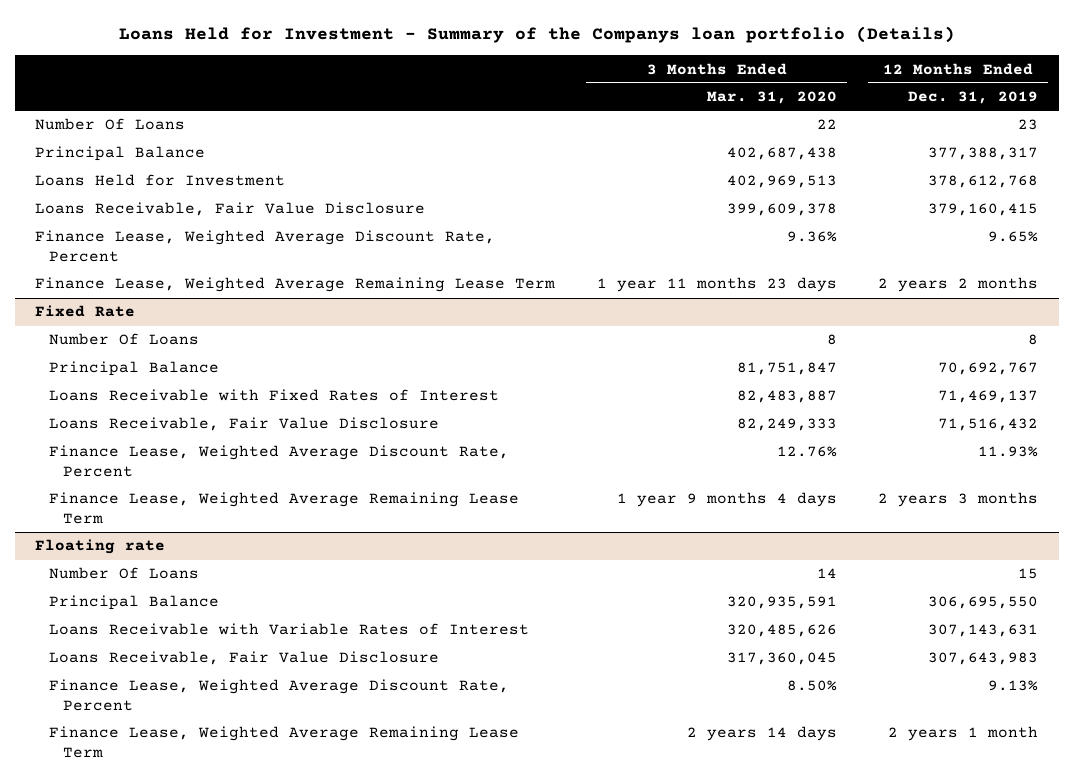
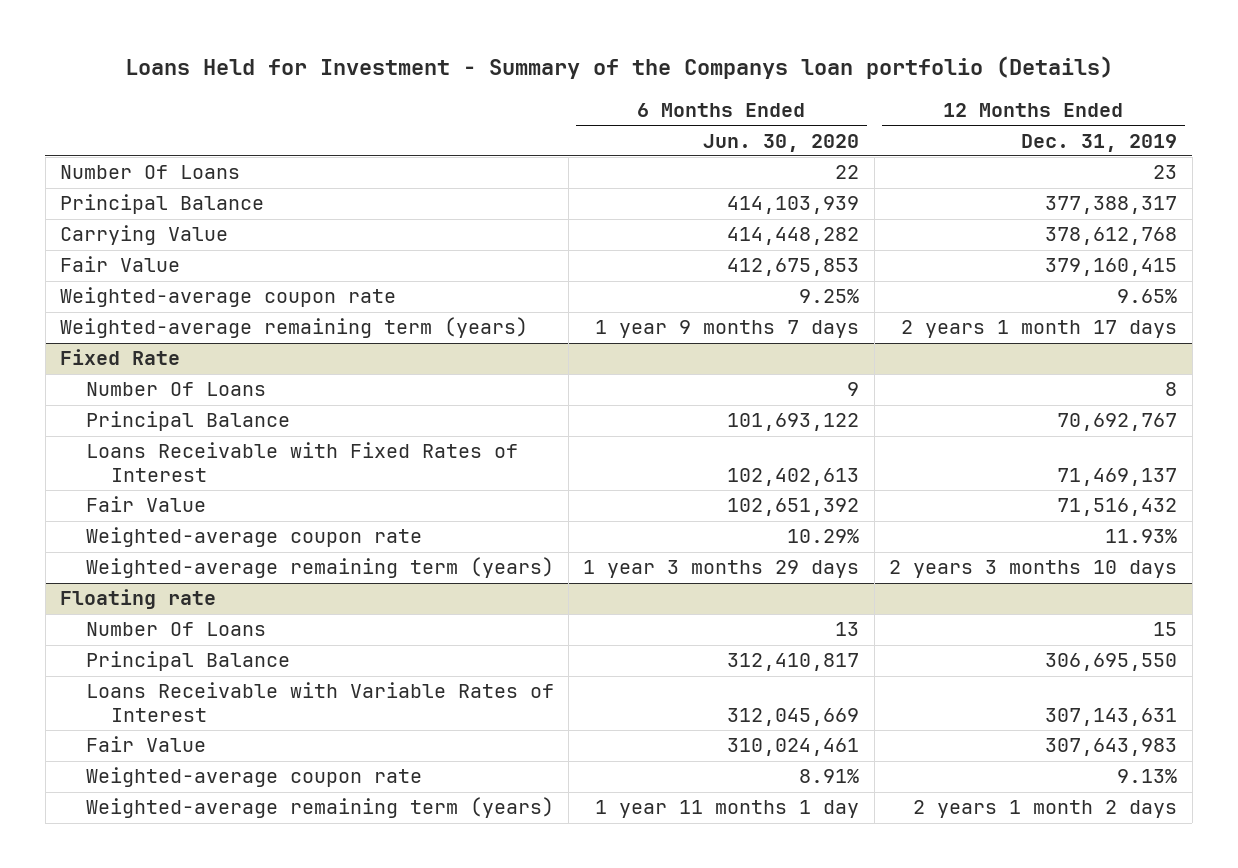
- | 3 Months Ended Mar. 31, 2020 | 12 Months Ended Dec. 31, 2019
+ | 6 Months Ended Jun. 30, 2020 | 12 Months Ended Dec. 31, 2019
- Loans Held for Investment | 402,969,513 | 378,612,768
- Loans Receivable, Fair Value Disclosure | 399,609,378 | 379,160,415
- Finance Lease, Weighted Average Discount Rate, Percent | 9.36% | 9.65%
- Finance Lease, Weighted Average Remaining Lease Term | 1 year 11 months 23 days | 2 years 2 months
+ Carrying Value | 414,448,282 | 378,612,768
+ Fair Value | 412,675,853 | 379,160,415
+ Weighted-average coupon rate | 9.25% | 9.65%
+ Weighted-average remaining term (years) | 1 year 9 months 7 days | 2 years 1 month 17 days
@ Fixed Rate
- Loans Receivable, Fair Value Disclosure | 82,249,333 | 71,516,432
- Finance Lease, Weighted Average Discount Rate, Percent | 12.76% | 11.93%
- Finance Lease, Weighted Average Remaining Lease Term | 1 year 9 months 4 days | 2 years 3 months
+ Fair Value | 102,651,392 | 71,516,432
+ Weighted-average coupon rate | 10.29% | 11.93%
+ Weighted-average remaining term (years) | 1 year 3 months 29 days | 2 years 3 months 10 days
@ Floating rate
- Loans Receivable, Fair Value Disclosure | 317,360,045 | 307,643,983
- Finance Lease, Weighted Average Discount Rate, Percent | 8.50% | 9.13%
- Finance Lease, Weighted Average Remaining Lease Term | 2 years 14 days | 2 years 1 month
+ Fair Value | 310,024,461 | 307,643,983
+ Weighted-average coupon rate | 8.91% | 9.13%
+ Weighted-average remaining term (years) | 1 year 11 months 1 day | 2 years 1 month 2 days

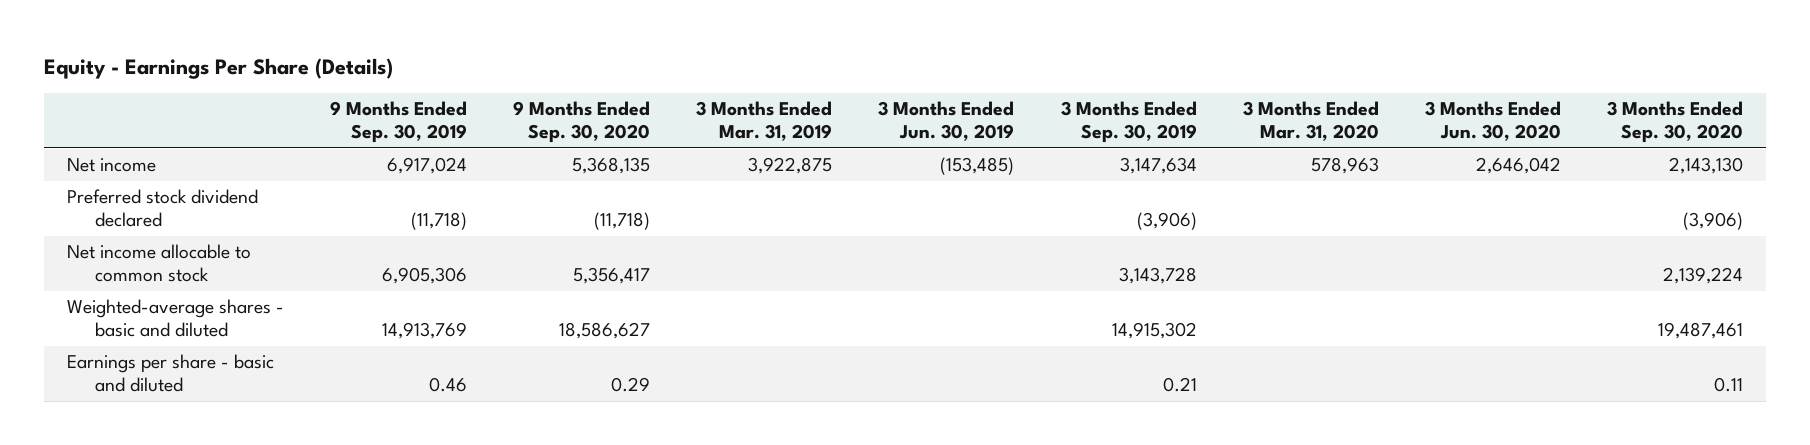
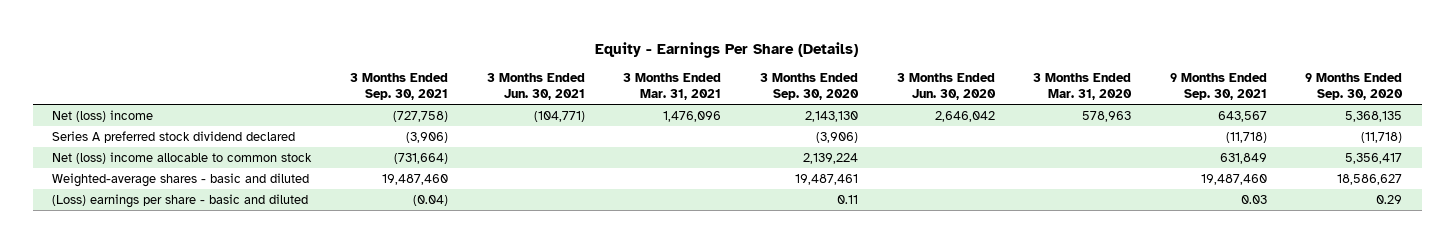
- | 9 Months Ended Sep. 30, 2019 | 9 Months Ended Sep. 30, 2020 | 3 Months Ended Mar. 31, 2019 | 3 Months Ended Jun. 30, 2019 | 3 Months Ended Sep. 30, 2019 | 3 Months Ended Mar. 31, 2020 | 3 Months Ended Jun. 30, 2020 | 3 Months Ended Sep. 30, 2020
+ | 3 Months Ended Sep. 30, 2021 | 3 Months Ended Jun. 30, 2021 | 3 Months Ended Mar. 31, 2021 | 3 Months Ended Sep. 30, 2020 | 3 Months Ended Jun. 30, 2020 | 3 Months Ended Mar. 31, 2020 | 9 Months Ended Sep. 30, 2021 | 9 Months Ended Sep. 30, 2020
- Net income | 6,917,024 | 5,368,135 | 3,922,875 | (153,485) | 3,147,634 | 578,963 | 2,646,042 | 2,143,130
- Preferred stock dividend declared | (11,718) | (11,718) | | | (3,906) | | | (3,906)
- Net income allocable to common stock | 6,905,306 | 5,356,417 | | | 3,143,728 | | | 2,139,224
+ Net (loss) income | (727,758) | (104,771) | 1,476,096 | 2,143,130 | 2,646,042 | 578,963 | 643,567 | 5,368,135
+ Series A preferred stock dividend declared | (3,906) | | | (3,906) | | | (11,718) | (11,718)
+ Net (loss) income allocable to common stock | (731,664) | | | 2,139,224 | | | 631,849 | 5,356,417
- Earnings per share - basic and diluted | 0.46 | 0.29 | | | 0.21 | | | 0.11
+ (Loss) earnings per share - basic and diluted | (0.04) | | | 0.11 | | | 0.03 | 0.29

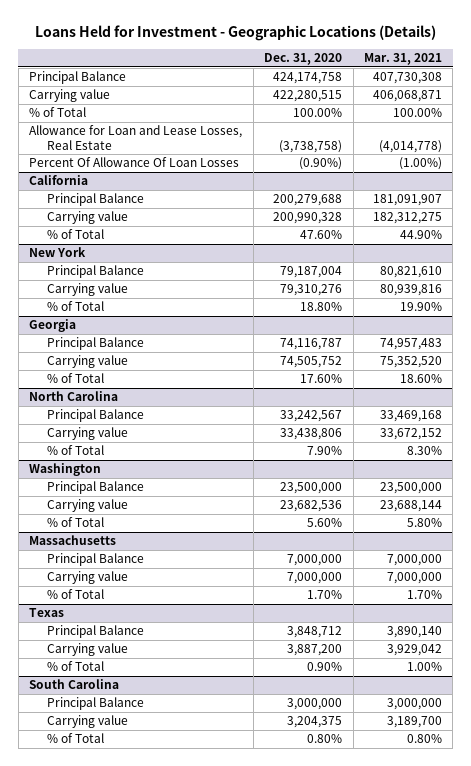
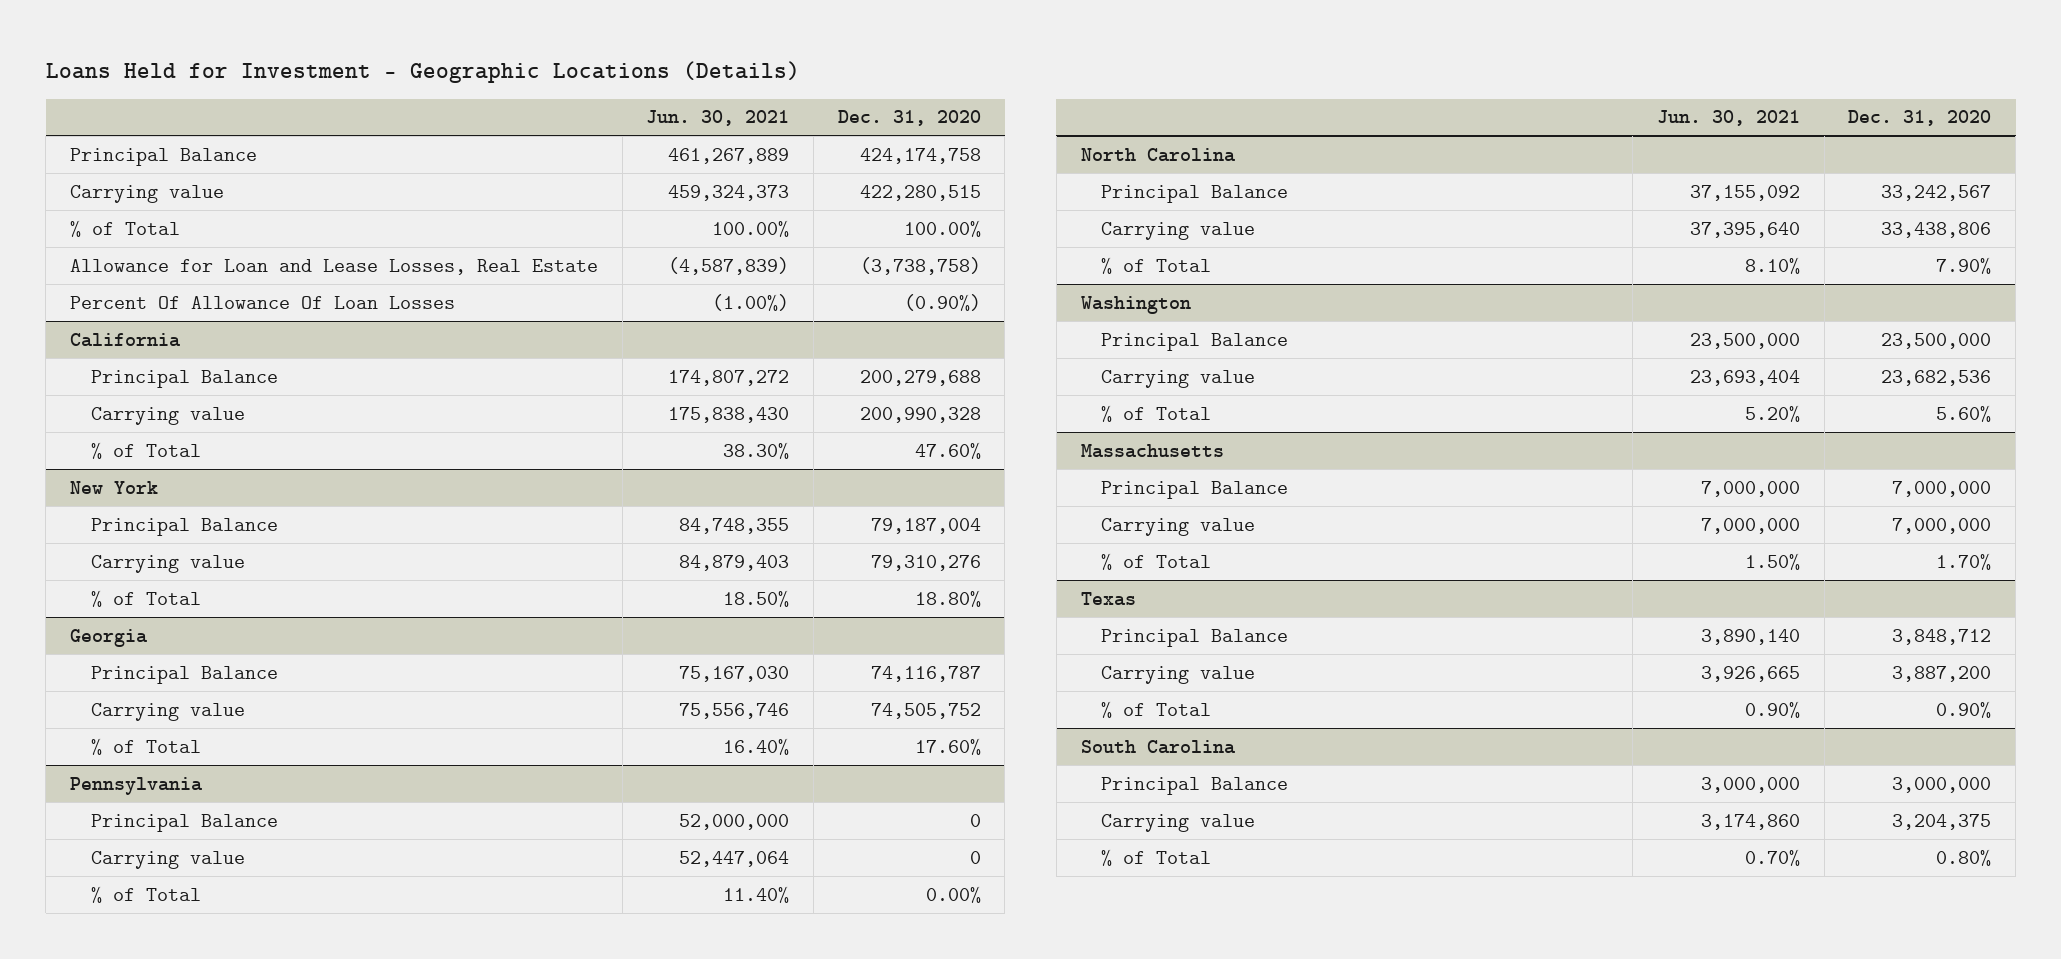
- | Dec. 31, 2020 | Mar. 31, 2021
+ | Jun. 30, 2021 | Dec. 31, 2020
+ Pennsylvania
+ Principal Balance | 52,000,000 | 0
+ Carrying value | 52,447,064 | 0
+ % of Total | 11.40% | 0.00%

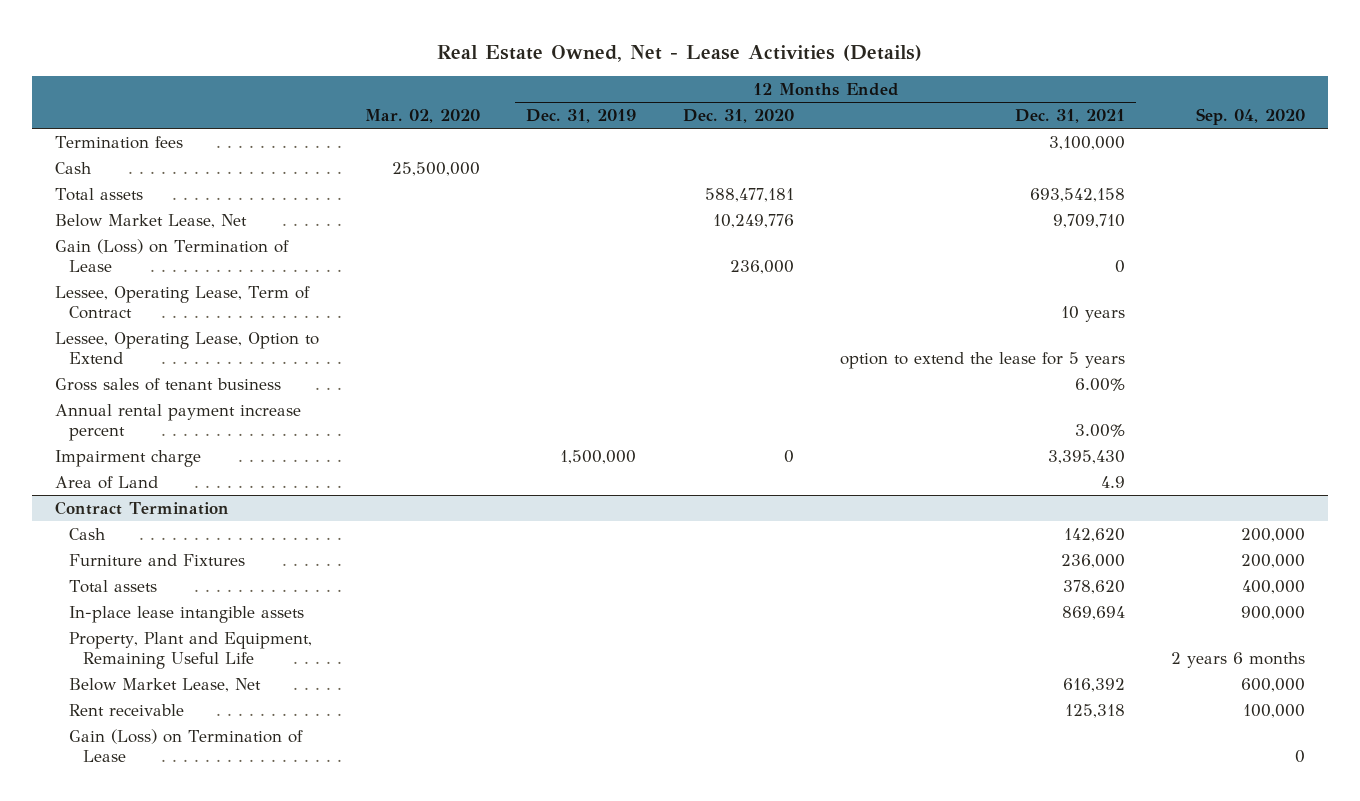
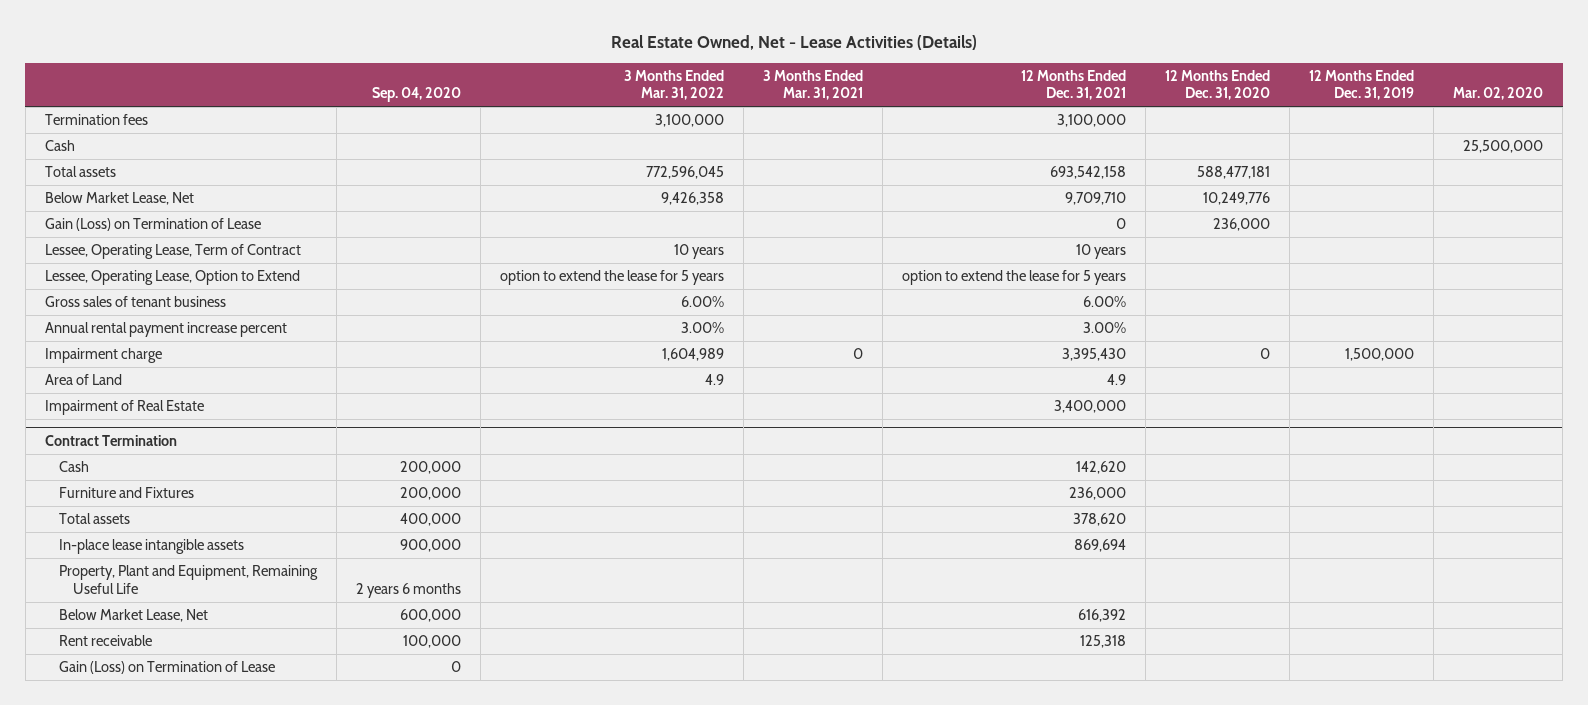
- | Mar. 02, 2020 | 12 Months Ended Dec. 31, 2019 | 12 Months Ended Dec. 31, 2020 | 12 Months Ended Dec. 31, 2021 | Sep. 04, 2020
+ | Sep. 04, 2020 | 3 Months Ended Mar. 31, 2022 | 3 Months Ended Mar. 31, 2021 | 12 Months Ended Dec. 31, 2021 | 12 Months Ended Dec. 31, 2020 | 12 Months Ended Dec. 31, 2019 | Mar. 02, 2020
+ Impairment of Real Estate | | | | 3,400,000 | | |

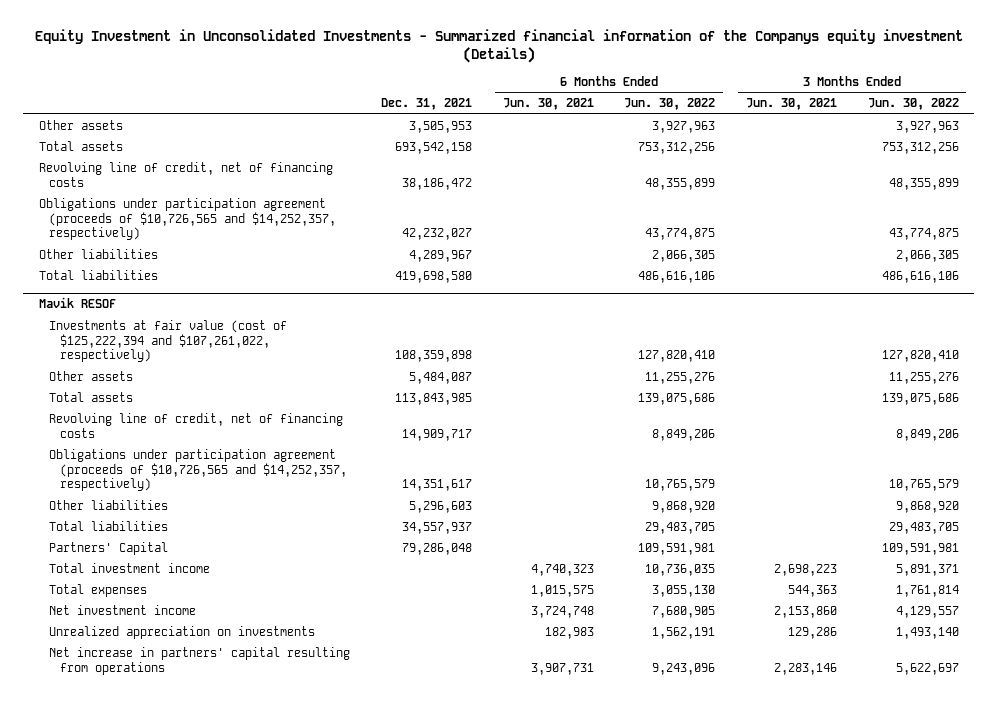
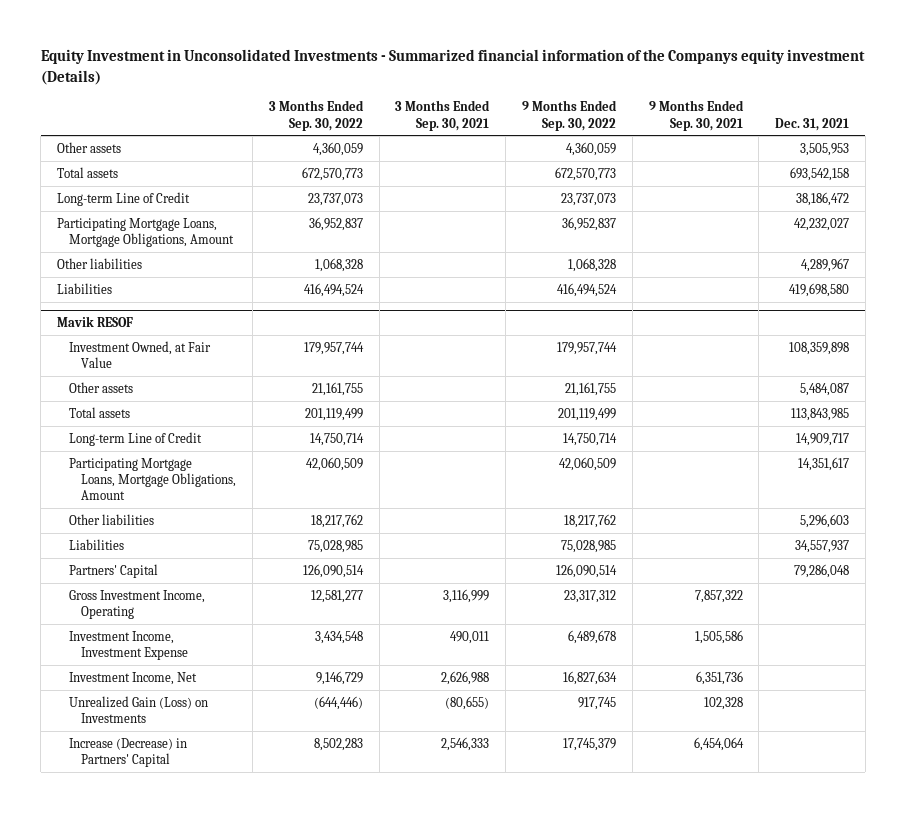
- | Dec. 31, 2021 | 6 Months Ended Jun. 30, 2021 | 6 Months Ended Jun. 30, 2022 | 3 Months Ended Jun. 30, 2021 | 3 Months Ended Jun. 30, 2022
+ | 3 Months Ended Sep. 30, 2022 | 3 Months Ended Sep. 30, 2021 | 9 Months Ended Sep. 30, 2022 | 9 Months Ended Sep. 30, 2021 | Dec. 31, 2021
- Revolving line of credit, net of financing costs | 38,186,472 | | 48,355,899 | | 48,355,899
- Obligations under participation agreement (proceeds of $10,726,565 and $14,252,357, respectively) | 42,232,027 | | 43,774,875 | | 43,774,875
+ Long-term Line of Credit | 23,737,073 | | 23,737,073 | | 38,186,472
+ Participating Mortgage Loans, Mortgage Obligations, Amount | 36,952,837 | | 36,952,837 | | 42,232,027
- Total liabilities | 419,698,580 | | 486,616,106 | | 486,616,106
+ Liabilities | 416,494,524 | | 416,494,524 | | 419,698,580
@ Mavik RESOF
- Investments at fair value (cost of $125,222,394 and $107,261,022, respectively) | 108,359,898 | | 127,820,410 | | 127,820,410
+ Investment Owned, at Fair Value | 179,957,744 | | 179,957,744 | | 108,359,898
- Revolving line of credit, net of financing costs | 14,909,717 | | 8,849,206 | | 8,849,206
- Obligations under participation agreement (proceeds of $10,726,565 and $14,252,357, respectively) | 14,351,617 | | 10,765,579 | | 10,765,579
+ Long-term Line of Credit | 14,750,714 | | 14,750,714 | | 14,909,717
+ Participating Mortgage Loans, Mortgage Obligations, Amount | 42,060,509 | | 42,060,509 | | 14,351,617
- Total liabilities | 34,557,937 | | 29,483,705 | | 29,483,705
+ Liabilities | 75,028,985 | | 75,028,985 | | 34,557,937
- Total investment income | | 4,740,323 | 10,736,035 | 2,698,223 | 5,891,371
- Total expenses | | 1,015,575 | 3,055,130 | 544,363 | 1,761,814
- Net investment income | | 3,724,748 | 7,680,905 | 2,153,860 | 4,129,557
- Unrealized appreciation on investments | | 182,983 | 1,562,191 | 129,286 | 1,493,140
- Net increase in partners' capital resulting from operations | | 3,907,731 | 9,243,096 | 2,283,146 | 5,622,697
+ Gross Investment Income, Operating | 12,581,277 | 3,116,999 | 23,317,312 | 7,857,322 |
+ Investment Income, Investment Expense | 3,434,548 | 490,011 | 6,489,678 | 1,505,586 |
+ Investment Income, Net | 9,146,729 | 2,626,988 | 16,827,634 | 6,351,736 |
+ Unrealized Gain (Loss) on Investments | (644,446) | (80,655) | 917,745 | 102,328 |
+ Increase (Decrease) in Partners' Capital | 8,502,283 | 2,546,333 | 17,745,379 | 6,454,064 |

